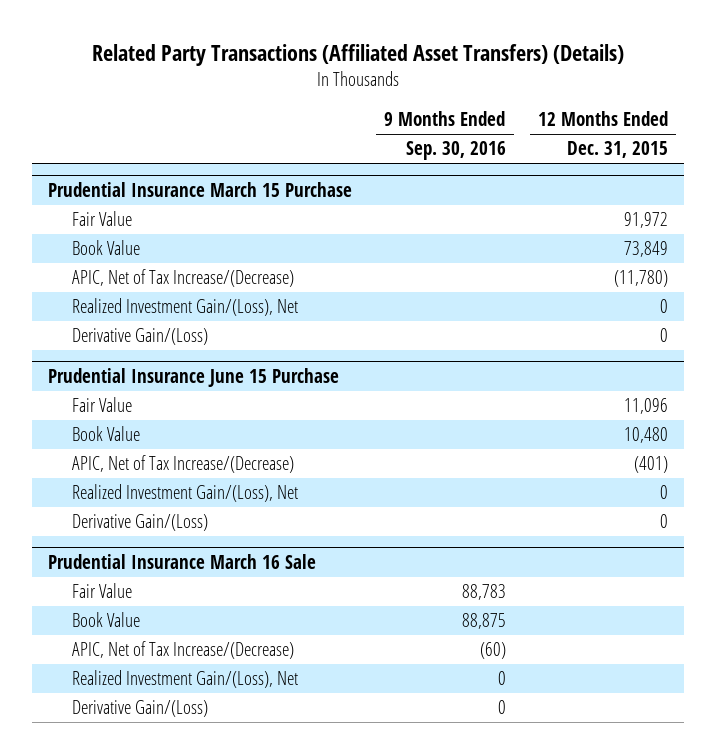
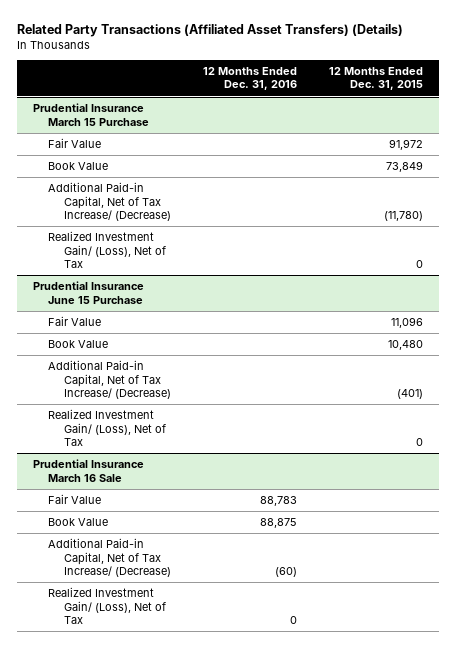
- | 9 Months Ended Sep. 30, 2016 | 12 Months Ended Dec. 31, 2015
+ | 12 Months Ended Dec. 31, 2016 | 12 Months Ended Dec. 31, 2015
@ Prudential Insurance March 15 Purchase
- APIC, Net of Tax Increase/(Decrease) | | (11,780)
- Realized Investment Gain/(Loss), Net | | 0
- Derivative Gain/(Loss) | | 0
+ Additional Paid-in Capital, Net of Tax Increase/ (Decrease) | | (11,780)
+ Realized Investment Gain/ (Loss), Net of Tax | | 0
@ Prudential Insurance June 15 Purchase
- APIC, Net of Tax Increase/(Decrease) | | (401)
- Realized Investment Gain/(Loss), Net | | 0
- Derivative Gain/(Loss) | | 0
+ Additional Paid-in Capital, Net of Tax Increase/ (Decrease) | | (401)
+ Realized Investment Gain/ (Loss), Net of Tax | | 0
@ Prudential Insurance March 16 Sale
- APIC, Net of Tax Increase/(Decrease) | (60) |
- Realized Investment Gain/(Loss), Net | 0 |
- Derivative Gain/(Loss) | 0 |
+ Additional Paid-in Capital, Net of Tax Increase/ (Decrease) | (60) |
+ Realized Investment Gain/ (Loss), Net of Tax | 0 |

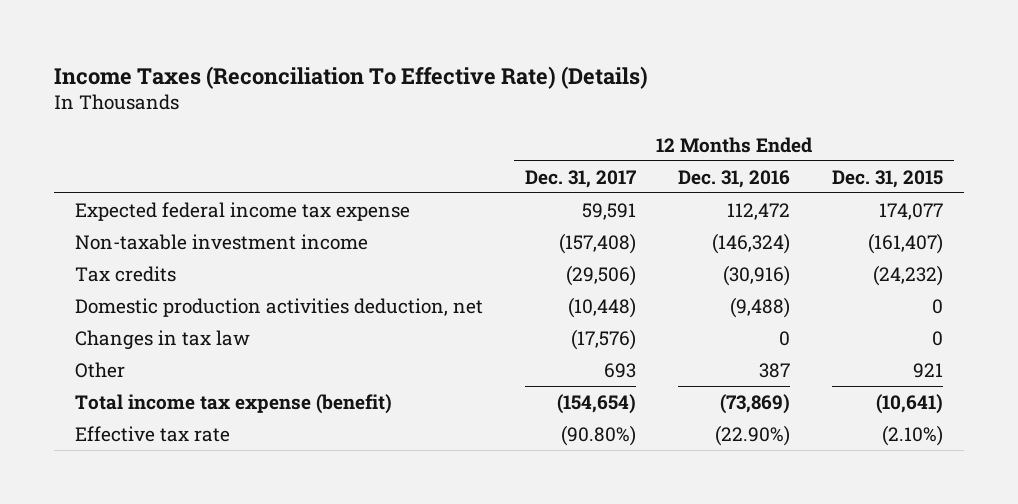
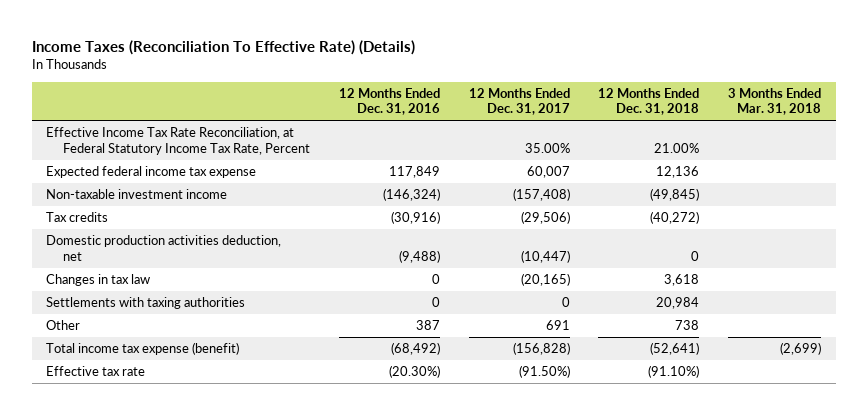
- | 12 Months Ended Dec. 31, 2017 | 12 Months Ended Dec. 31, 2016 | 12 Months Ended Dec. 31, 2015
+ | 12 Months Ended Dec. 31, 2016 | 12 Months Ended Dec. 31, 2017 | 12 Months Ended Dec. 31, 2018 | 3 Months Ended Mar. 31, 2018
- Expected federal income tax expense | 59,591 | 112,472 | 174,077
+ Effective Income Tax Rate Reconciliation, at Federal Statutory Income Tax Rate, Percent | | 35.00% | 21.00% |
+ Expected federal income tax expense | 117,849 | 60,007 | 12,136 |
- Domestic production activities deduction, net | (10,448) | (9,488) | 0
- Changes in tax law | (17,576) | 0 | 0
- Other | 693 | 387 | 921
- Total income tax expense (benefit) | (154,654) | (73,869) | (10,641)
- Effective tax rate | (90.80%) | (22.90%) | (2.10%)
+ Domestic production activities deduction, net | (9,488) | (10,447) | 0 |
+ Changes in tax law | 0 | (20,165) | 3,618 |
+ Settlements with taxing authorities | 0 | 0 | 20,984 |
+ Other | 387 | 691 | 738 |
+ Total income tax expense (benefit) | (68,492) | (156,828) | (52,641) | (2,699)
+ Effective tax rate | (20.30%) | (91.50%) | (91.10%) |

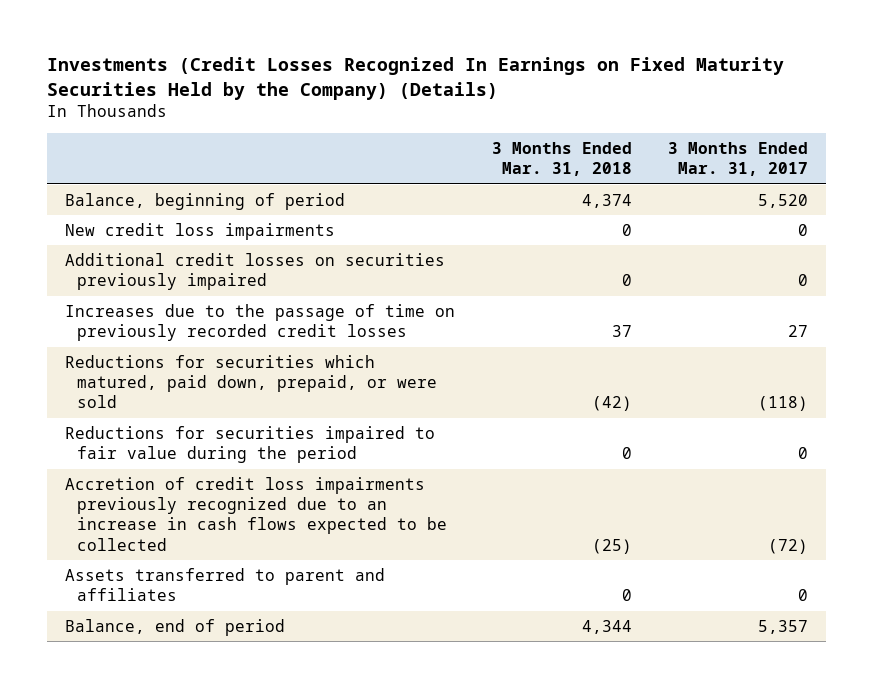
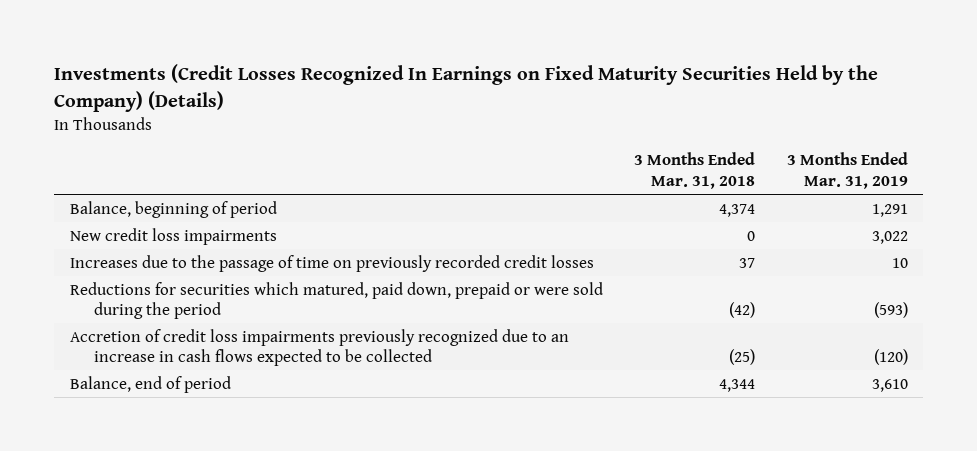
- | 3 Months Ended Mar. 31, 2018 | 3 Months Ended Mar. 31, 2017
+ | 3 Months Ended Mar. 31, 2018 | 3 Months Ended Mar. 31, 2019
- Additional credit losses on securities previously impaired | 0 | 0
- Reductions for securities which matured, paid down, prepaid, or were sold | (42) | (118)
- Reductions for securities impaired to fair value during the period | 0 | 0
+ Reductions for securities which matured, paid down, prepaid or were sold during the period | (42) | (593)
- Assets transferred to parent and affiliates | 0 | 0

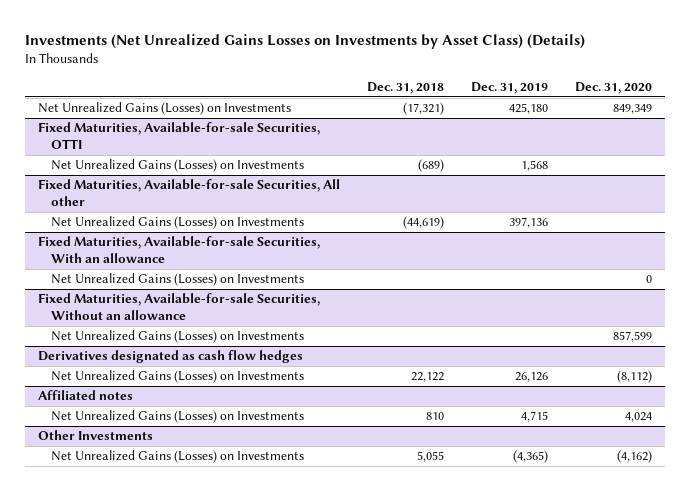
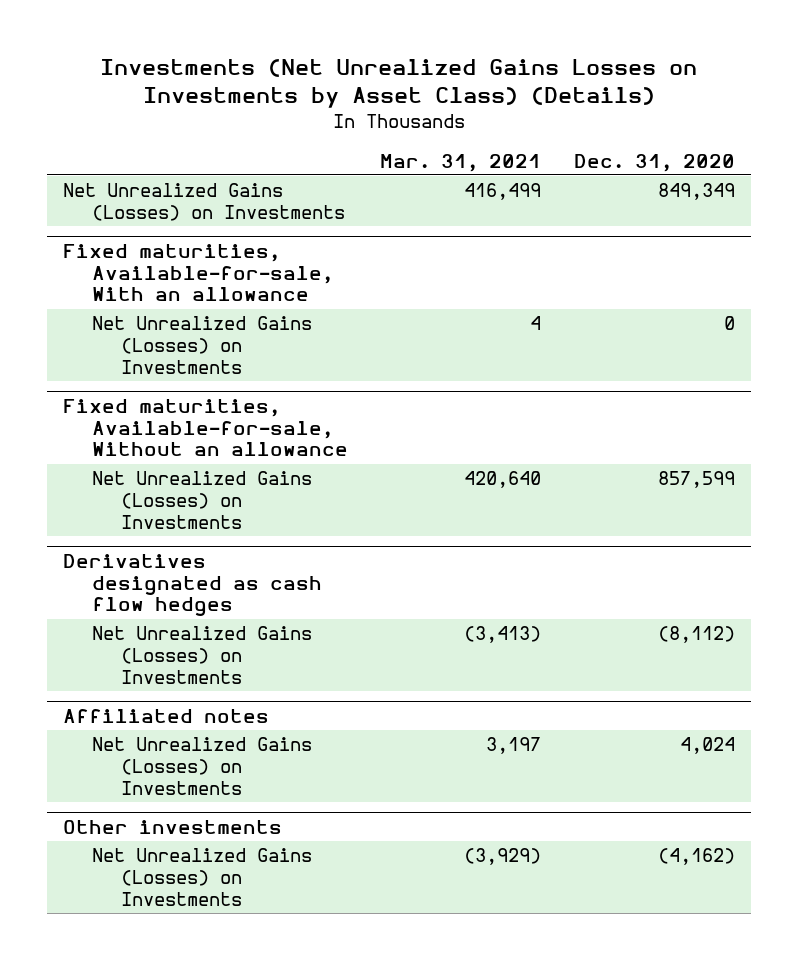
- | Dec. 31, 2018 | Dec. 31, 2019 | Dec. 31, 2020
+ | Mar. 31, 2021 | Dec. 31, 2020
- Fixed Maturities, Available-for-sale Securities, OTTI
- Net Unrealized Gains (Losses) on Investments | (689) | 1,568 |
- Fixed Maturities, Available-for-sale Securities, All other
- Net Unrealized Gains (Losses) on Investments | (44,619) | 397,136 |
- Fixed Maturities, Available-for-sale Securities, With an allowance
+ Fixed maturities, Available-for-sale, With an allowance
- Fixed Maturities, Available-for-sale Securities, Without an allowance
+ Fixed maturities, Available-for-sale, Without an allowance
- Other Investments
+ Other investments

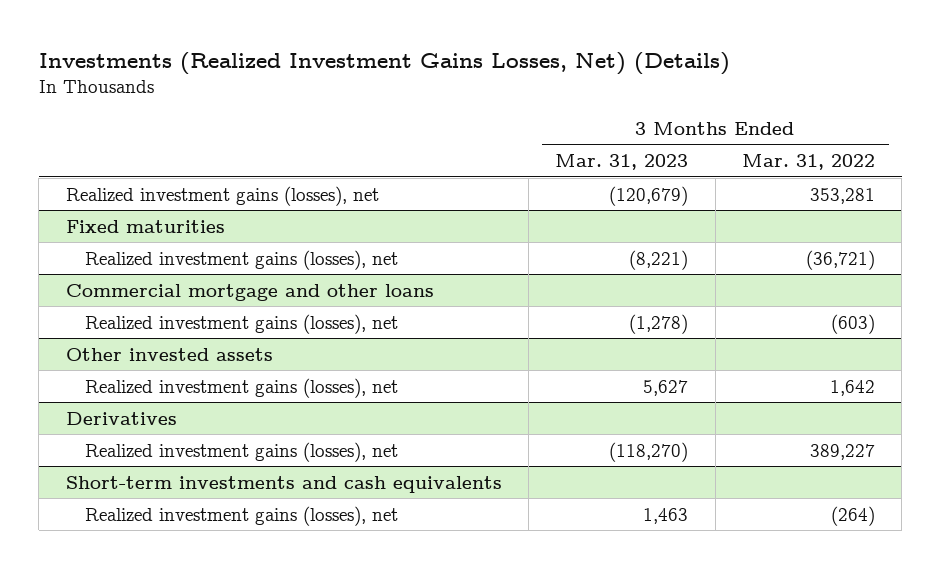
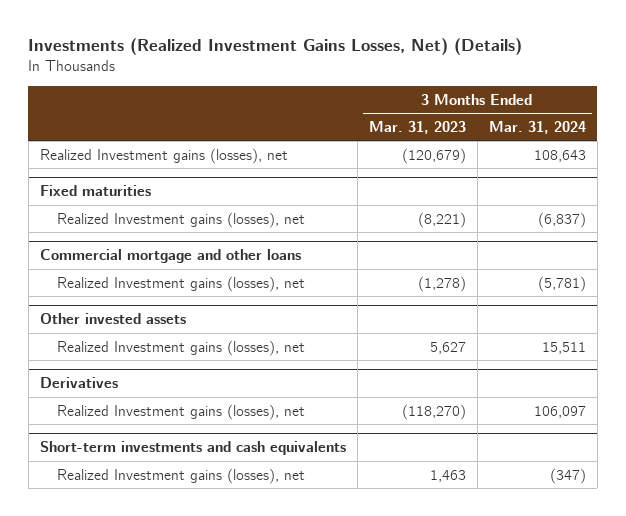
- | 3 Months Ended Mar. 31, 2023 | 3 Months Ended Mar. 31, 2022
+ | 3 Months Ended Mar. 31, 2023 | 3 Months Ended Mar. 31, 2024
- Realized investment gains (losses), net | (120,679) | 353,281
+ Realized Investment gains (losses), net | (120,679) | 108,643
@ Fixed maturities
- Realized investment gains (losses), net | (8,221) | (36,721)
+ Realized Investment gains (losses), net | (8,221) | (6,837)
@ Commercial mortgage and other loans
- Realized investment gains (losses), net | (1,278) | (603)
+ Realized Investment gains (losses), net | (1,278) | (5,781)
@ Other invested assets
- Realized investment gains (losses), net | 5,627 | 1,642
+ Realized Investment gains (losses), net | 5,627 | 15,511
@ Derivatives
- Realized investment gains (losses), net | (118,270) | 389,227
+ Realized Investment gains (losses), net | (118,270) | 106,097
@ Short-term investments and cash equivalents
- Realized investment gains (losses), net | 1,463 | (264)
+ Realized Investment gains (losses), net | 1,463 | (347)

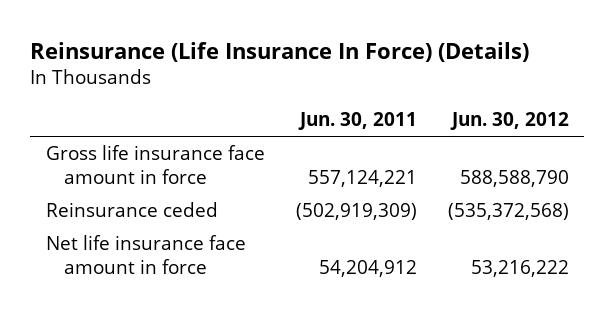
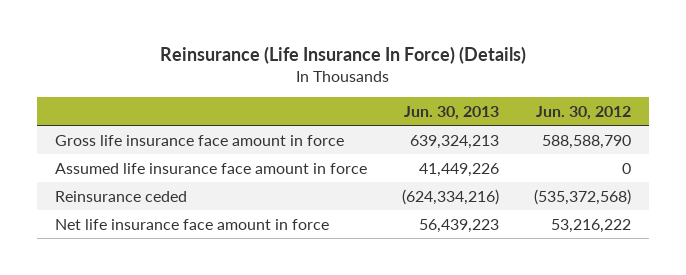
- | Jun. 30, 2011 | Jun. 30, 2012
+ | Jun. 30, 2013 | Jun. 30, 2012
+ Assumed life insurance face amount in force | 41,449,226 | 0

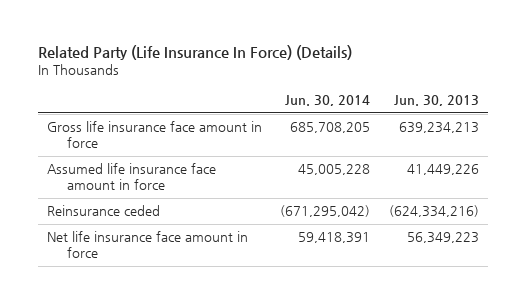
- Reinsurance (Life Insurance In Force) (Details)
+ Related Party (Life Insurance In Force) (Details)
- | Jun. 30, 2013 | Jun. 30, 2012
+ | Jun. 30, 2014 | Jun. 30, 2013
- Gross life insurance face amount in force | 639,324,213 | 588,588,790
+ Gross life insurance face amount in force | 685,708,205 | 639,234,213
- Net life insurance face amount in force | 56,439,223 | 53,216,222
+ Net life insurance face amount in force | 59,418,391 | 56,349,223

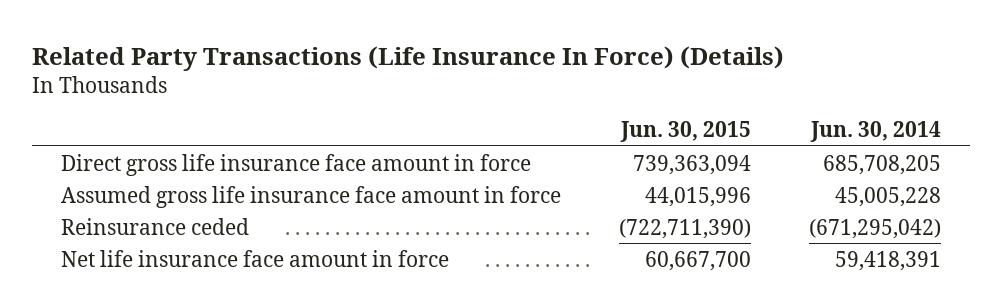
- Related Party (Life Insurance In Force) (Details)
+ Related Party Transactions (Life Insurance In Force) (Details)
- | Jun. 30, 2014 | Jun. 30, 2013
+ | Jun. 30, 2015 | Jun. 30, 2014
- Gross life insurance face amount in force | 685,708,205 | 639,234,213
- Assumed life insurance face amount in force | 45,005,228 | 41,449,226
+ Direct gross life insurance face amount in force | 739,363,094 | 685,708,205
+ Assumed gross life insurance face amount in force | 44,015,996 | 45,005,228

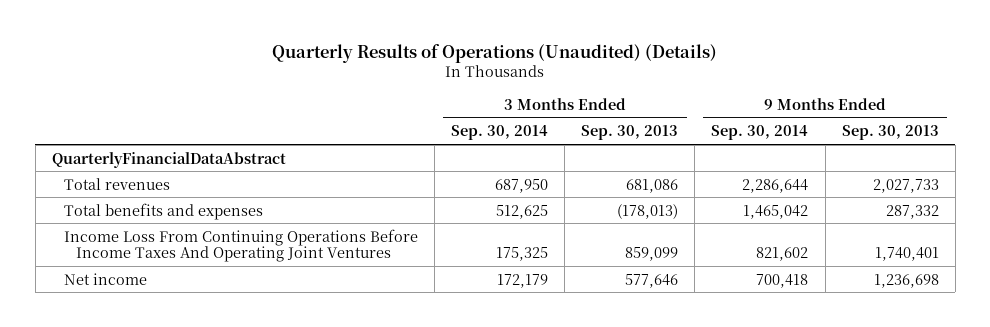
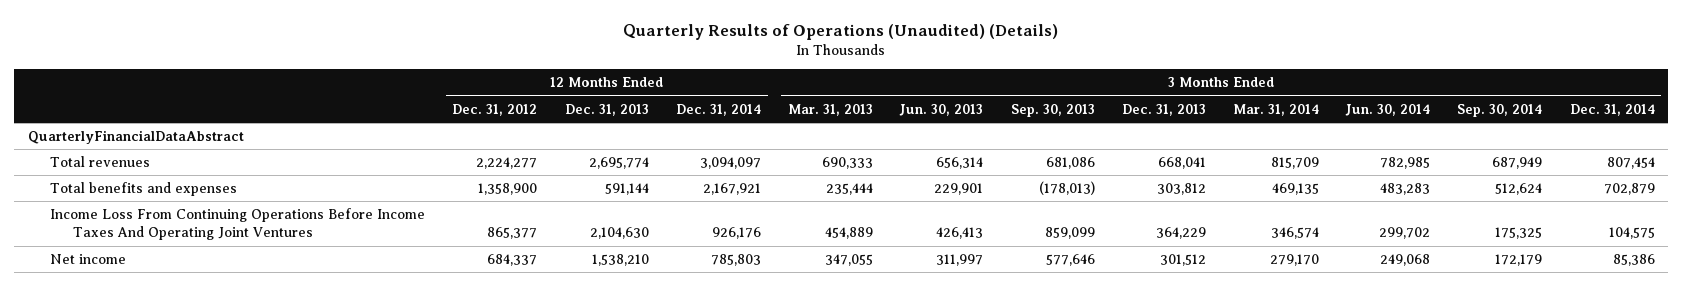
- | 3 Months Ended Sep. 30, 2014 | 3 Months Ended Sep. 30, 2013 | 9 Months Ended Sep. 30, 2014 | 9 Months Ended Sep. 30, 2013
+ | 12 Months Ended Dec. 31, 2012 | 12 Months Ended Dec. 31, 2013 | 12 Months Ended Dec. 31, 2014 | 3 Months Ended Mar. 31, 2013 | 3 Months Ended Jun. 30, 2013 | 3 Months Ended Sep. 30, 2013 | 3 Months Ended Dec. 31, 2013 | 3 Months Ended Mar. 31, 2014 | 3 Months Ended Jun. 30, 2014 | 3 Months Ended Sep. 30, 2014 | 3 Months Ended Dec. 31, 2014
- Total revenues | 687,950 | 681,086 | 2,286,644 | 2,027,733
- Total benefits and expenses | 512,625 | (178,013) | 1,465,042 | 287,332
+ Total revenues | 2,224,277 | 2,695,774 | 3,094,097 | 690,333 | 656,314 | 681,086 | 668,041 | 815,709 | 782,985 | 687,949 | 807,454
+ Total benefits and expenses | 1,358,900 | 591,144 | 2,167,921 | 235,444 | 229,901 | (178,013) | 303,812 | 469,135 | 483,283 | 512,624 | 702,879

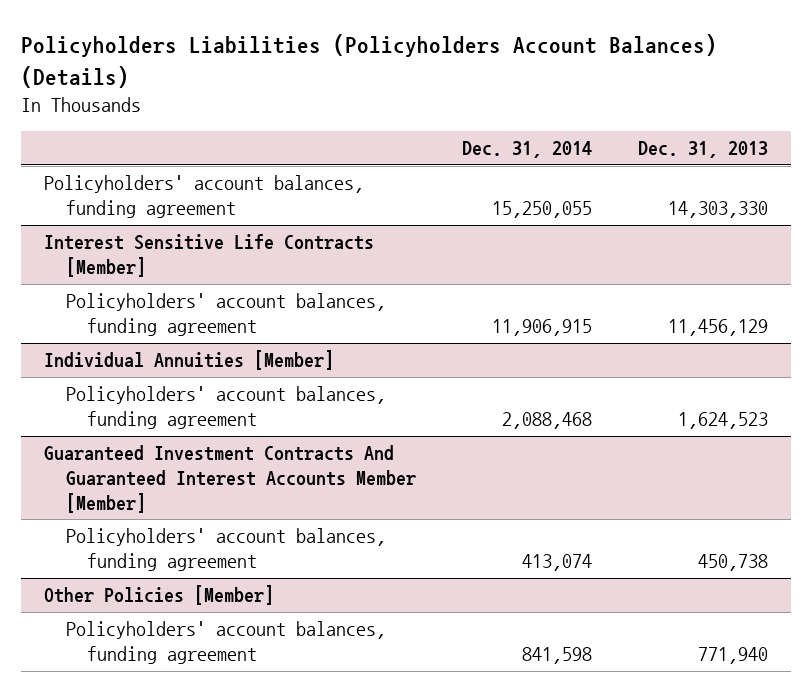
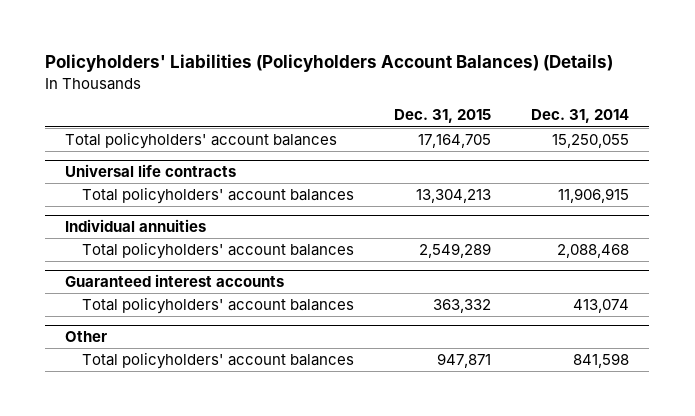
- Policyholders Liabilities (Policyholders Account Balances) (Details)
+ Policyholders' Liabilities (Policyholders Account Balances) (Details)
- | Dec. 31, 2014 | Dec. 31, 2013
+ | Dec. 31, 2015 | Dec. 31, 2014
- Policyholders' account balances, funding agreement | 15,250,055 | 14,303,330
- Interest Sensitive Life Contracts [Member]
- Policyholders' account balances, funding agreement | 11,906,915 | 11,456,129
- Individual Annuities [Member]
- Policyholders' account balances, funding agreement | 2,088,468 | 1,624,523
- Guaranteed Investment Contracts And Guaranteed Interest Accounts Member [Member]
- Policyholders' account balances, funding agreement | 413,074 | 450,738
- Other Policies [Member]
- Policyholders' account balances, funding agreement | 841,598 | 771,940
+ Total policyholders' account balances | 17,164,705 | 15,250,055
+ Universal life contracts
+ Total policyholders' account balances | 13,304,213 | 11,906,915
+ Individual annuities
+ Total policyholders' account balances | 2,549,289 | 2,088,468
+ Guaranteed interest accounts
+ Total policyholders' account balances | 363,332 | 413,074
+ Other
+ Total policyholders' account balances | 947,871 | 841,598

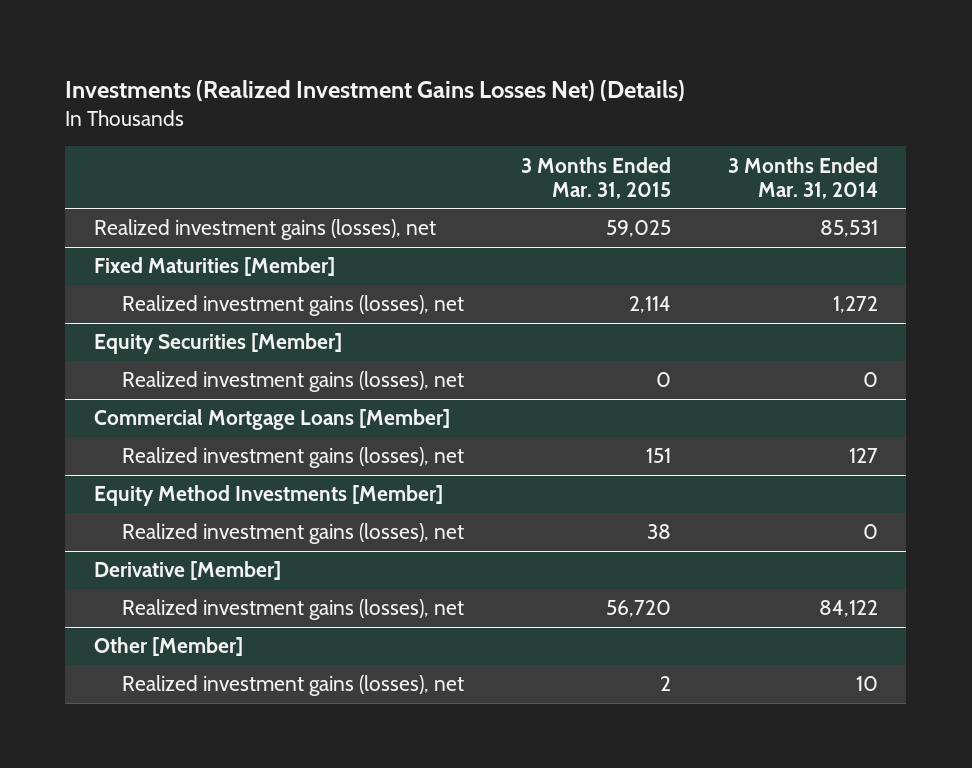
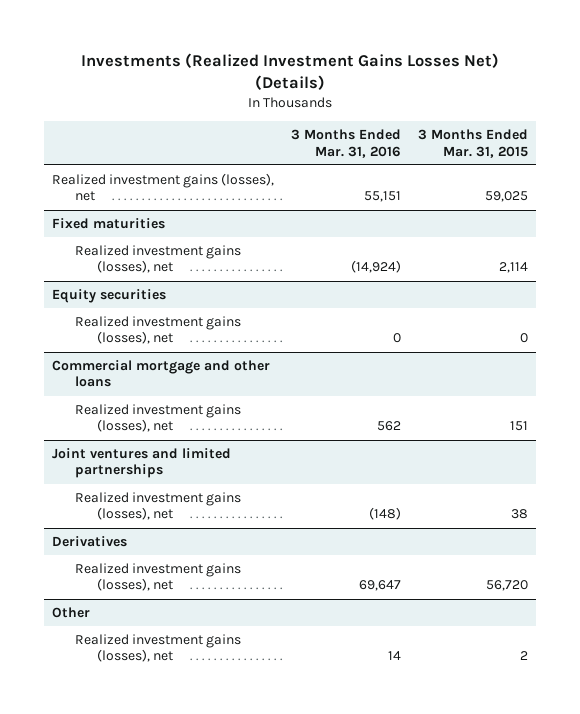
- | 3 Months Ended Mar. 31, 2015 | 3 Months Ended Mar. 31, 2014
+ | 3 Months Ended Mar. 31, 2016 | 3 Months Ended Mar. 31, 2015
- Fixed Maturities [Member]
+ Fixed maturities
- Equity Securities [Member]
+ Equity securities
- Commercial Mortgage Loans [Member]
+ Commercial mortgage and other loans
- Equity Method Investments [Member]
+ Joint ventures and limited partnerships
- Derivative [Member]
+ Derivatives
- Other [Member]
+ Other

